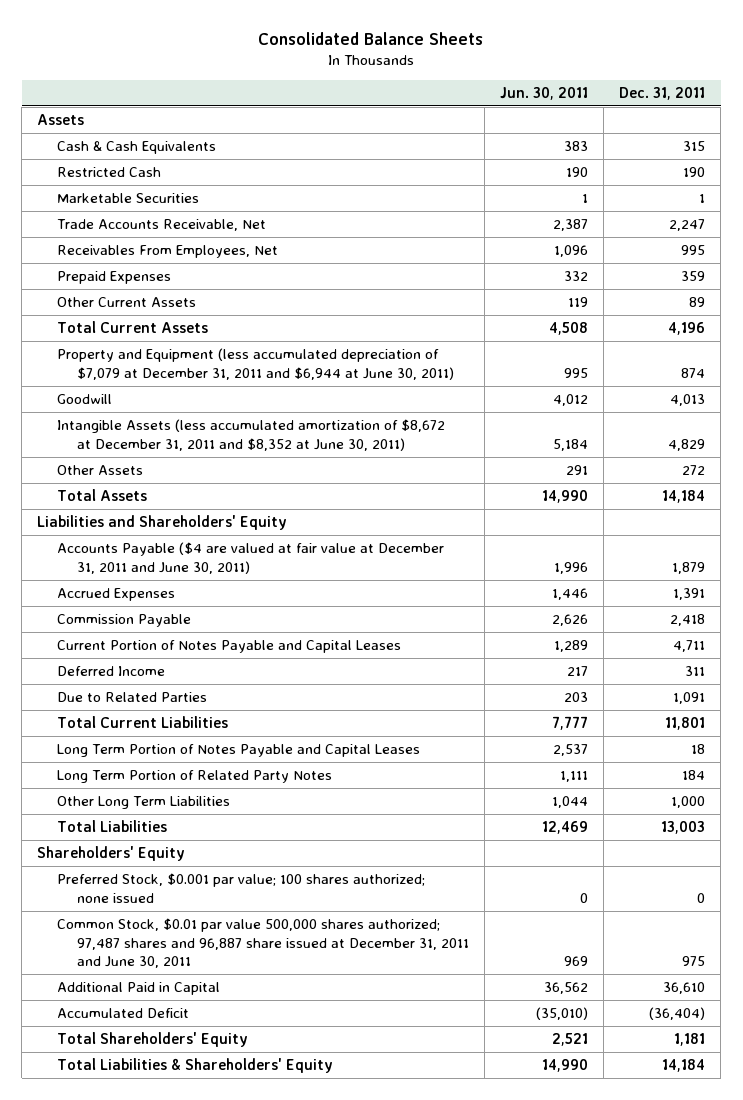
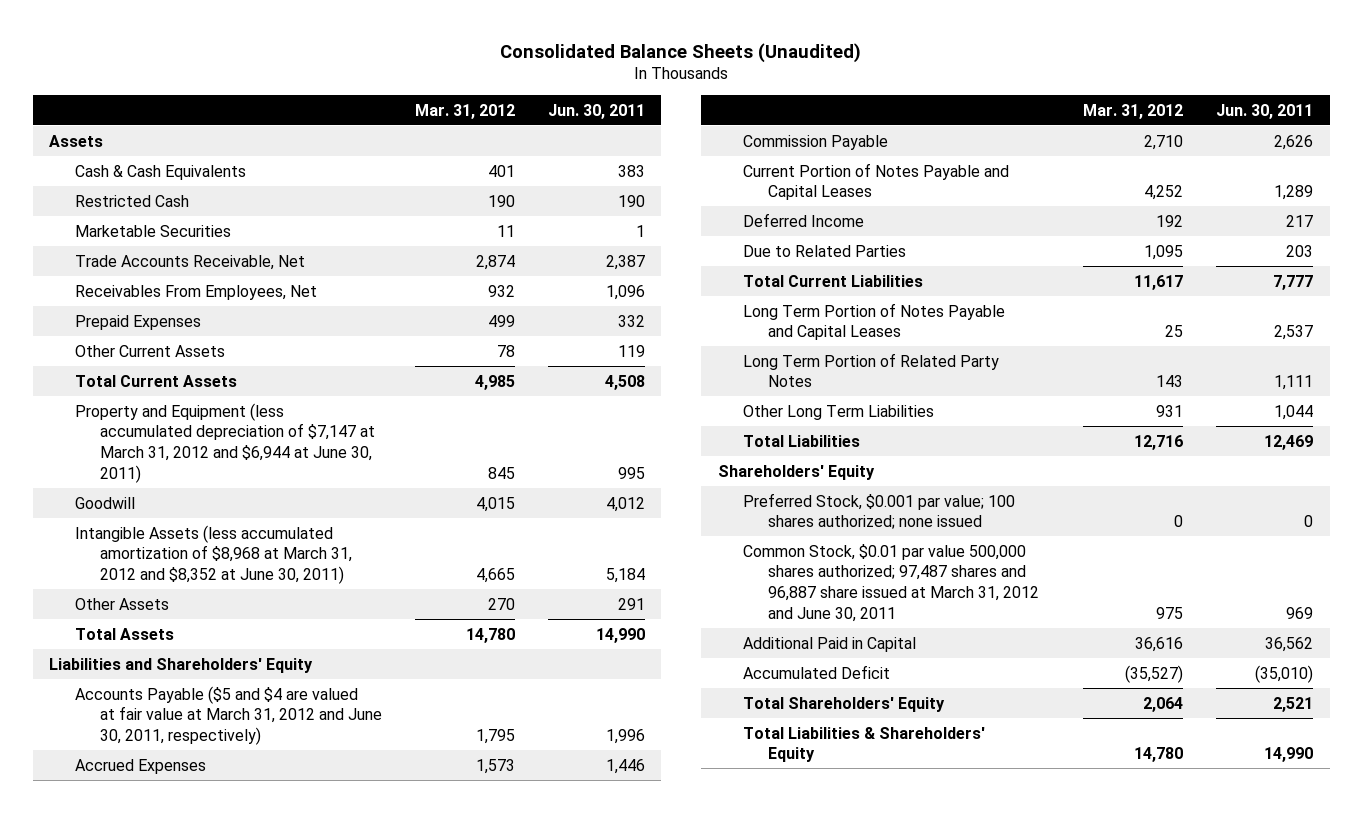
- Consolidated Balance Sheets
+ Consolidated Balance Sheets (Unaudited)
- | Jun. 30, 2011 | Dec. 31, 2011
+ | Mar. 31, 2012 | Jun. 30, 2011
- Property and Equipment (less accumulated depreciation of $7,079 at December 31, 2011 and $6,944 at June 30, 2011) | 995 | 874
+ Property and Equipment (less accumulated depreciation of $7,147 at March 31, 2012 and $6,944 at June 30, 2011) | 845 | 995
- Intangible Assets (less accumulated amortization of $8,672 at December 31, 2011 and $8,352 at June 30, 2011) | 5,184 | 4,829
+ Intangible Assets (less accumulated amortization of $8,968 at March 31, 2012 and $8,352 at June 30, 2011) | 4,665 | 5,184
- Accounts Payable ($4 are valued at fair value at December 31, 2011 and June 30, 2011) | 1,996 | 1,879
+ Accounts Payable ($5 and $4 are valued at fair value at March 31, 2012 and June 30, 2011, respectively) | 1,795 | 1,996
- Common Stock, $0.01 par value 500,000 shares authorized; 97,487 shares and 96,887 share issued at December 31, 2011 and June 30, 2011 | 969 | 975
+ Common Stock, $0.01 par value 500,000 shares authorized; 97,487 shares and 96,887 share issued at March 31, 2012 and June 30, 2011 | 975 | 969

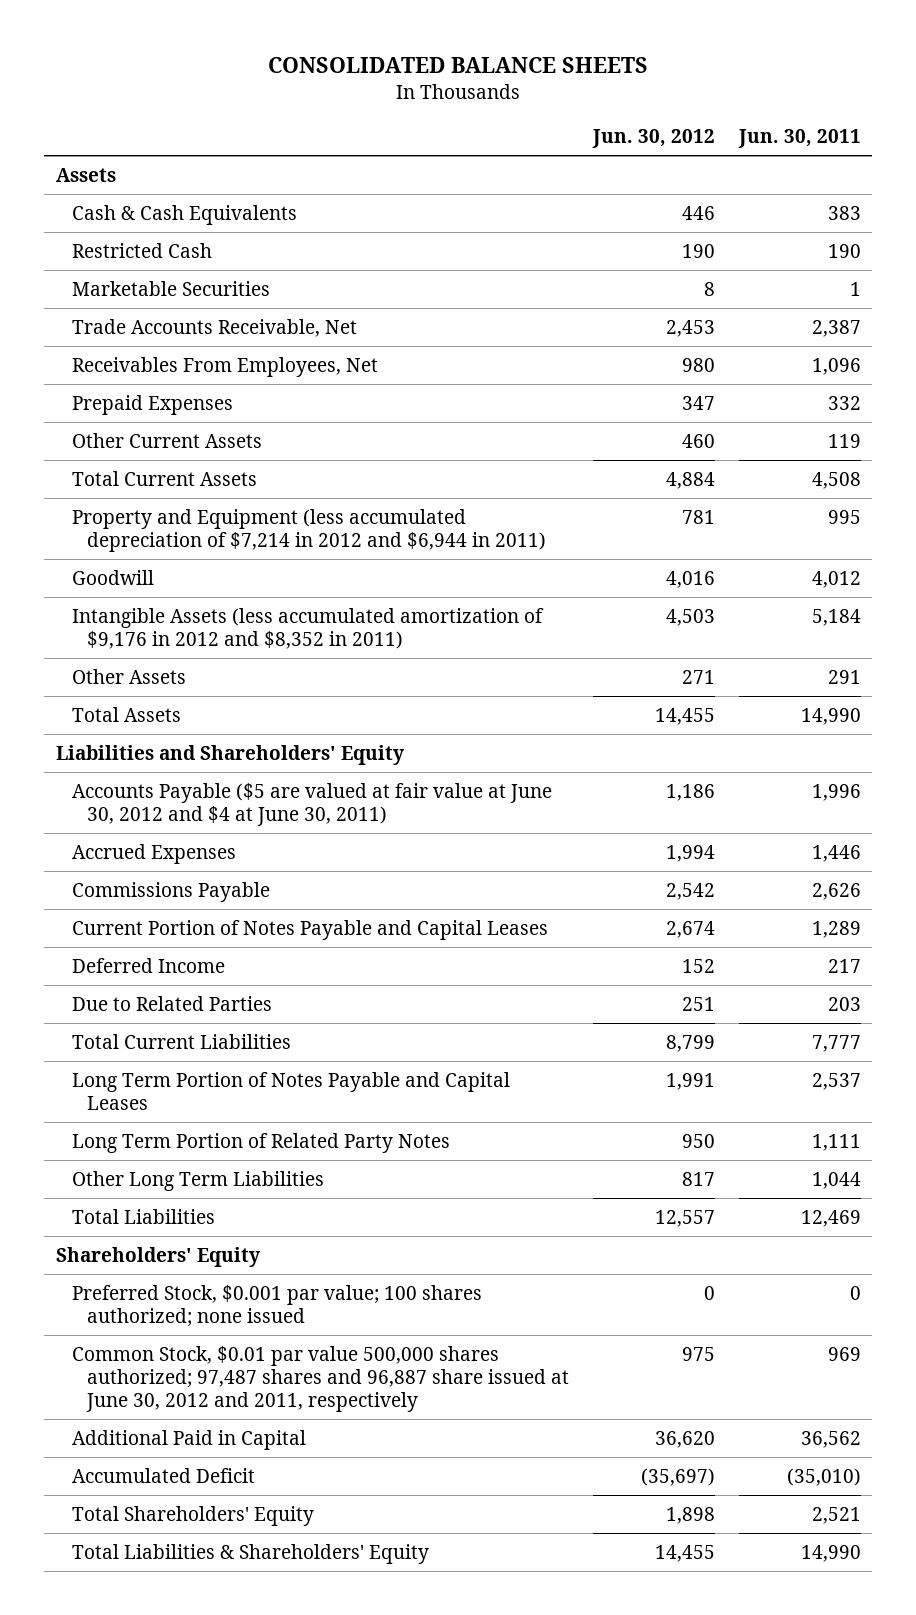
- Consolidated Balance Sheets (Unaudited)
+ CONSOLIDATED BALANCE SHEETS
- | Mar. 31, 2012 | Jun. 30, 2011
+ | Jun. 30, 2012 | Jun. 30, 2011
- Property and Equipment (less accumulated depreciation of $7,147 at March 31, 2012 and $6,944 at June 30, 2011) | 845 | 995
+ Property and Equipment (less accumulated depreciation of $7,214 in 2012 and $6,944 in 2011) | 781 | 995
- Intangible Assets (less accumulated amortization of $8,968 at March 31, 2012 and $8,352 at June 30, 2011) | 4,665 | 5,184
+ Intangible Assets (less accumulated amortization of $9,176 in 2012 and $8,352 in 2011) | 4,503 | 5,184
- Accounts Payable ($5 and $4 are valued at fair value at March 31, 2012 and June 30, 2011, respectively) | 1,795 | 1,996
+ Accounts Payable ($5 are valued at fair value at June 30, 2012 and $4 at June 30, 2011) | 1,186 | 1,996
- Commission Payable | 2,710 | 2,626
+ Commissions Payable | 2,542 | 2,626
- Common Stock, $0.01 par value 500,000 shares authorized; 97,487 shares and 96,887 share issued at March 31, 2012 and June 30, 2011 | 975 | 969
+ Common Stock, $0.01 par value 500,000 shares authorized; 97,487 shares and 96,887 share issued at June 30, 2012 and 2011, respectively | 975 | 969

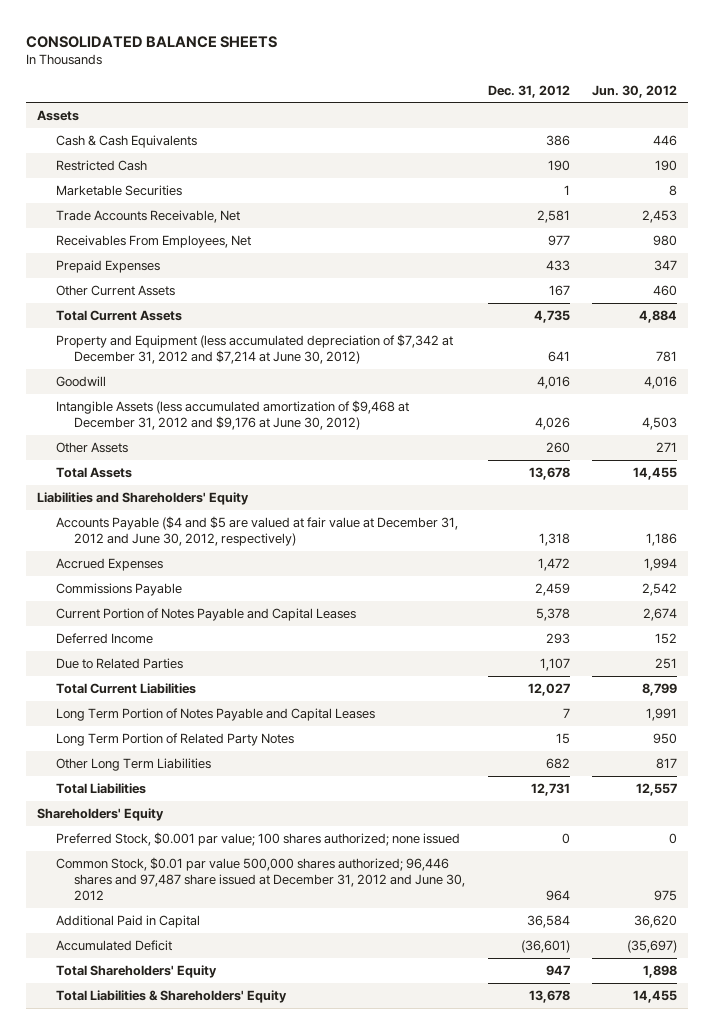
- | Jun. 30, 2012 | Jun. 30, 2011
+ | Dec. 31, 2012 | Jun. 30, 2012
- Property and Equipment (less accumulated depreciation of $7,214 in 2012 and $6,944 in 2011) | 781 | 995
+ Property and Equipment (less accumulated depreciation of $7,342 at December 31, 2012 and $7,214 at June 30, 2012) | 641 | 781
- Intangible Assets (less accumulated amortization of $9,176 in 2012 and $8,352 in 2011) | 4,503 | 5,184
+ Intangible Assets (less accumulated amortization of $9,468 at December 31, 2012 and $9,176 at June 30, 2012) | 4,026 | 4,503
- Accounts Payable ($5 are valued at fair value at June 30, 2012 and $4 at June 30, 2011) | 1,186 | 1,996
+ Accounts Payable ($4 and $5 are valued at fair value at December 31, 2012 and June 30, 2012, respectively) | 1,318 | 1,186
- Common Stock, $0.01 par value 500,000 shares authorized; 97,487 shares and 96,887 share issued at June 30, 2012 and 2011, respectively | 975 | 969
+ Common Stock, $0.01 par value 500,000 shares authorized; 96,446 shares and 97,487 share issued at December 31, 2012 and June 30, 2012 | 964 | 975

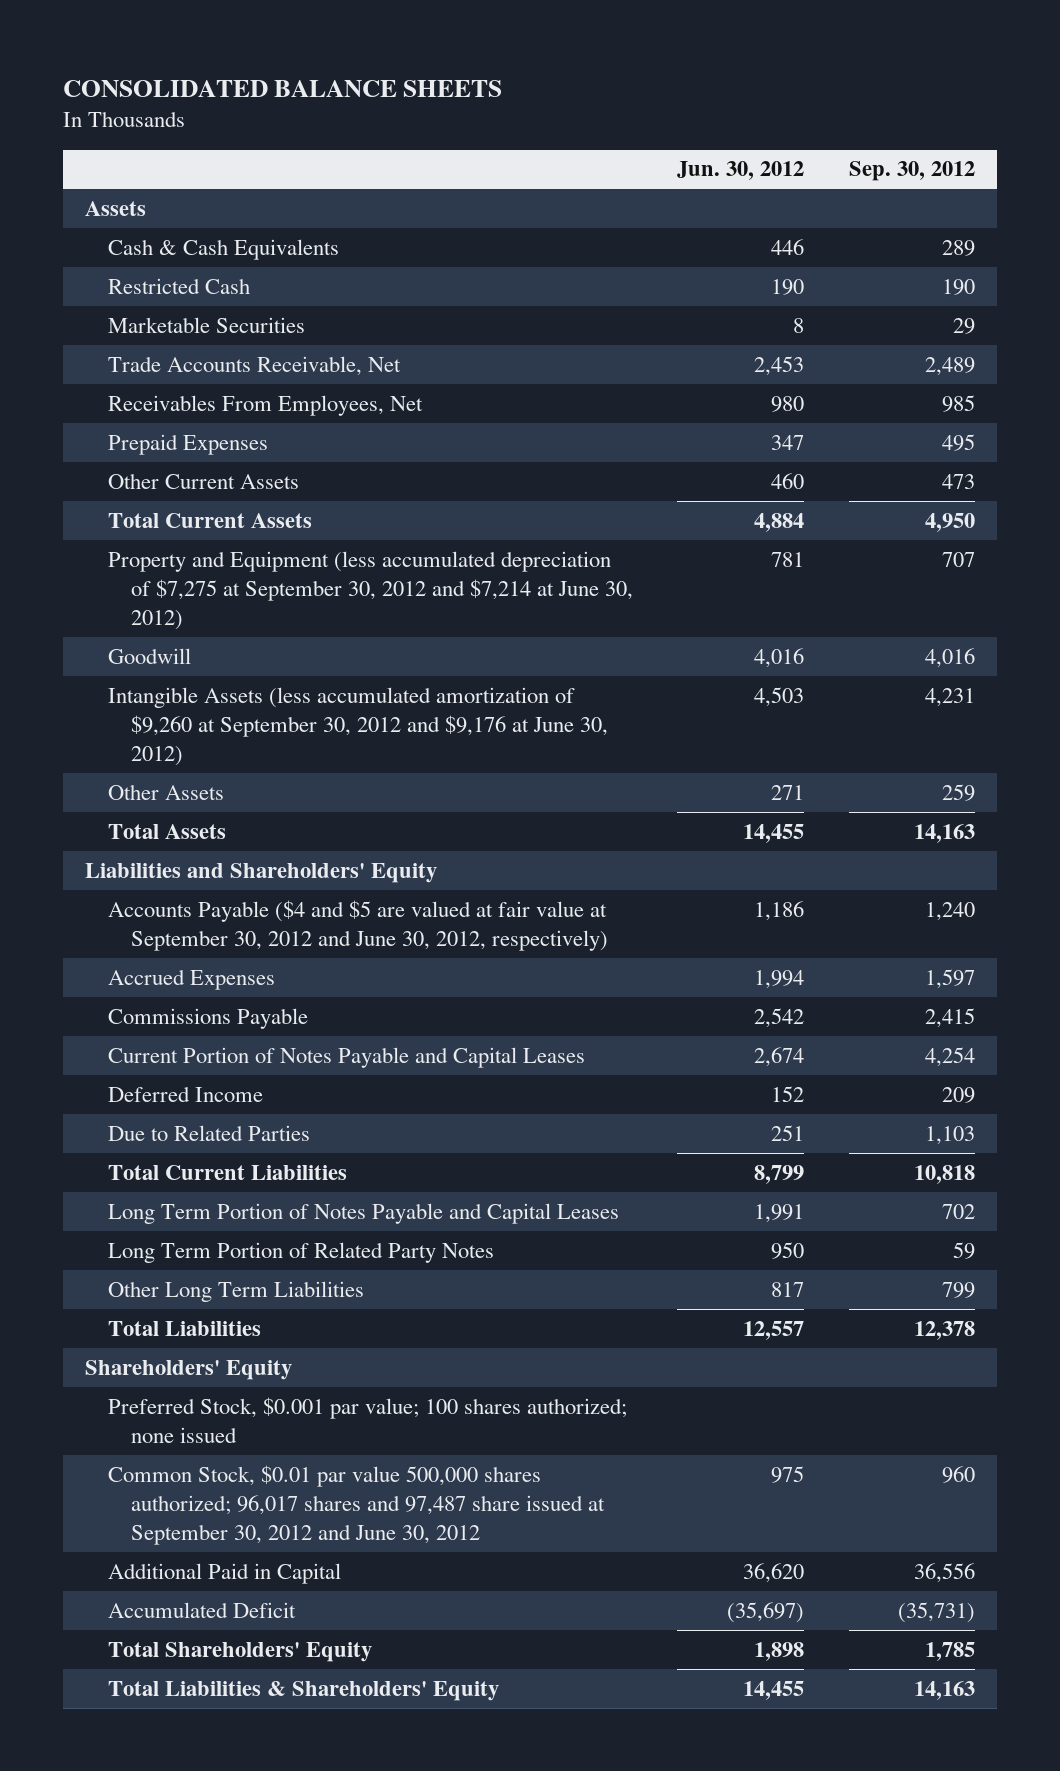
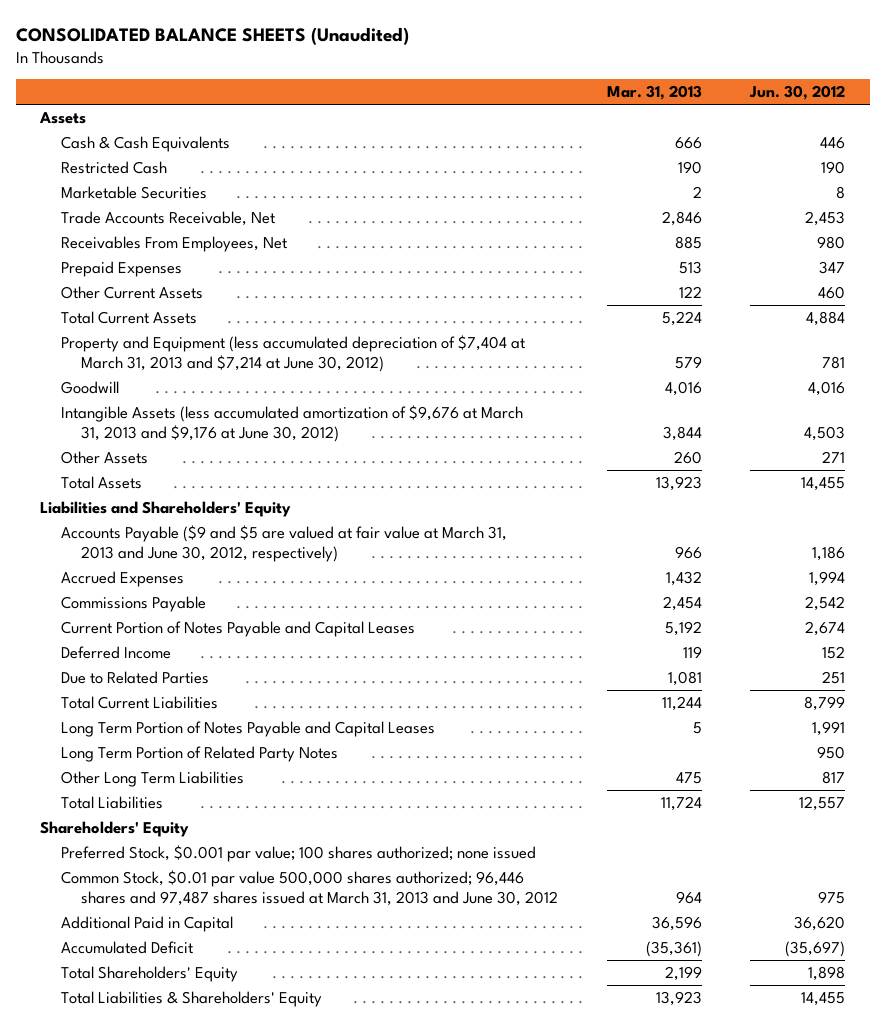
- CONSOLIDATED BALANCE SHEETS
+ CONSOLIDATED BALANCE SHEETS (Unaudited)
- | Jun. 30, 2012 | Sep. 30, 2012
+ | Mar. 31, 2013 | Jun. 30, 2012
- Property and Equipment (less accumulated depreciation of $7,275 at September 30, 2012 and $7,214 at June 30, 2012) | 781 | 707
+ Property and Equipment (less accumulated depreciation of $7,404 at March 31, 2013 and $7,214 at June 30, 2012) | 579 | 781
- Intangible Assets (less accumulated amortization of $9,260 at September 30, 2012 and $9,176 at June 30, 2012) | 4,503 | 4,231
+ Intangible Assets (less accumulated amortization of $9,676 at March 31, 2013 and $9,176 at June 30, 2012) | 3,844 | 4,503
- Accounts Payable ($4 and $5 are valued at fair value at September 30, 2012 and June 30, 2012, respectively) | 1,186 | 1,240
+ Accounts Payable ($9 and $5 are valued at fair value at March 31, 2013 and June 30, 2012, respectively) | 966 | 1,186
- Common Stock, $0.01 par value 500,000 shares authorized; 96,017 shares and 97,487 share issued at September 30, 2012 and June 30, 2012 | 975 | 960
+ Common Stock, $0.01 par value 500,000 shares authorized; 96,446 shares and 97,487 shares issued at March 31, 2013 and June 30, 2012 | 964 | 975

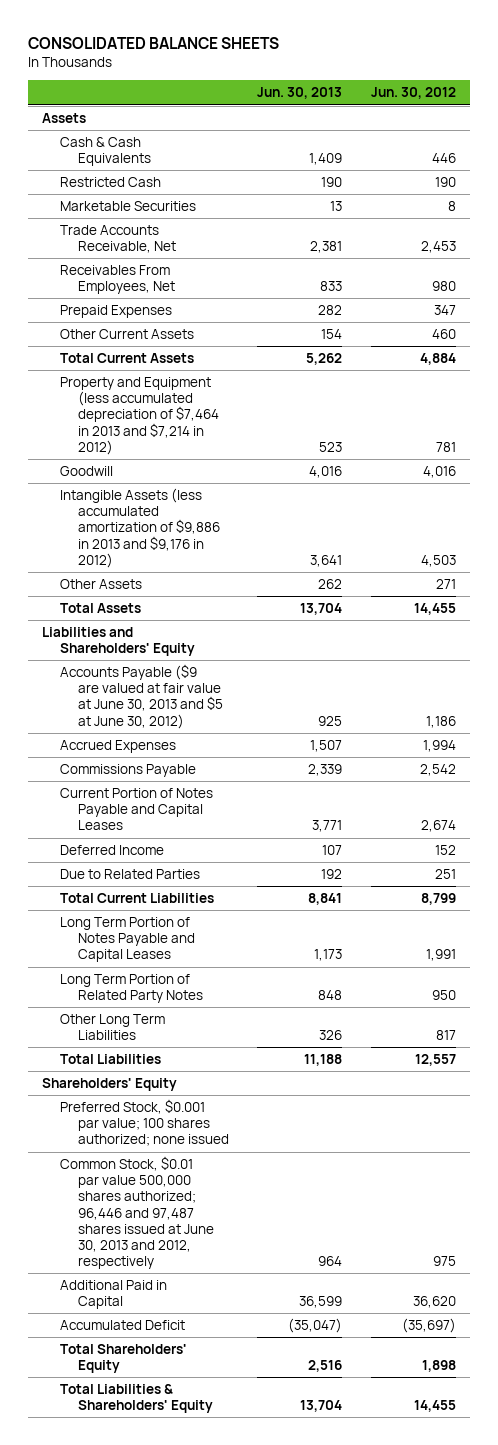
- CONSOLIDATED BALANCE SHEETS (Unaudited)
+ CONSOLIDATED BALANCE SHEETS
- | Mar. 31, 2013 | Jun. 30, 2012
+ | Jun. 30, 2013 | Jun. 30, 2012
- Property and Equipment (less accumulated depreciation of $7,404 at March 31, 2013 and $7,214 at June 30, 2012) | 579 | 781
+ Property and Equipment (less accumulated depreciation of $7,464 in 2013 and $7,214 in 2012) | 523 | 781
- Intangible Assets (less accumulated amortization of $9,676 at March 31, 2013 and $9,176 at June 30, 2012) | 3,844 | 4,503
+ Intangible Assets (less accumulated amortization of $9,886 in 2013 and $9,176 in 2012) | 3,641 | 4,503
- Accounts Payable ($9 and $5 are valued at fair value at March 31, 2013 and June 30, 2012, respectively) | 966 | 1,186
+ Accounts Payable ($9 are valued at fair value at June 30, 2013 and $5 at June 30, 2012) | 925 | 1,186
- Common Stock, $0.01 par value 500,000 shares authorized; 96,446 shares and 97,487 shares issued at March 31, 2013 and June 30, 2012 | 964 | 975
+ Common Stock, $0.01 par value 500,000 shares authorized; 96,446 and 97,487 shares issued at June 30, 2013 and 2012, respectively | 964 | 975

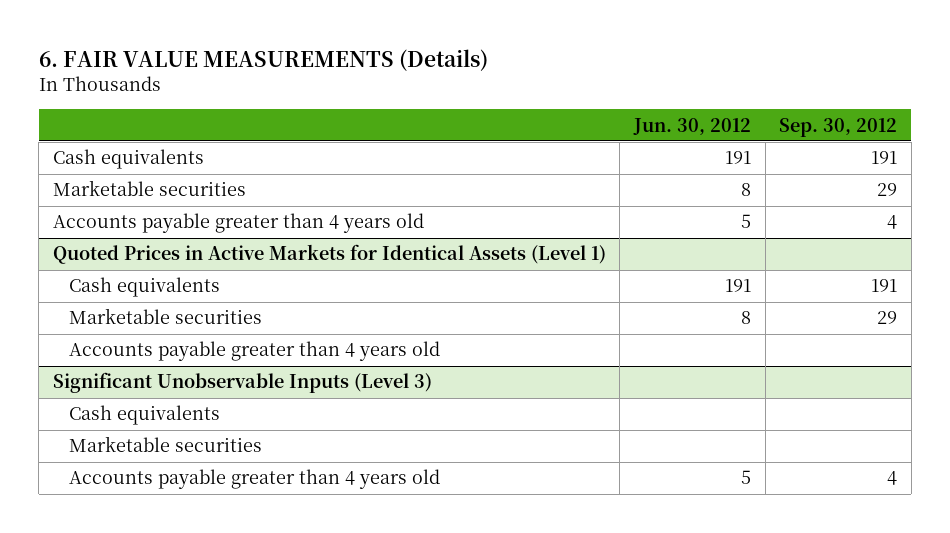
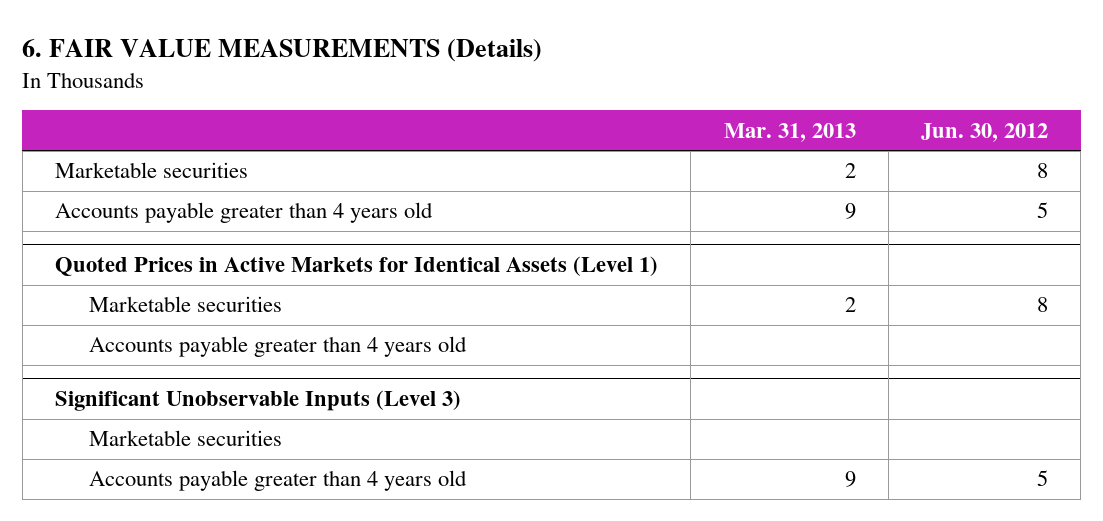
- | Jun. 30, 2012 | Sep. 30, 2012
+ | Mar. 31, 2013 | Jun. 30, 2012
- Cash equivalents | 191 | 191
@ Quoted Prices in Active Markets for Identical Assets (Level 1)
- Cash equivalents | 191 | 191
@ Significant Unobservable Inputs (Level 3)
- Cash equivalents

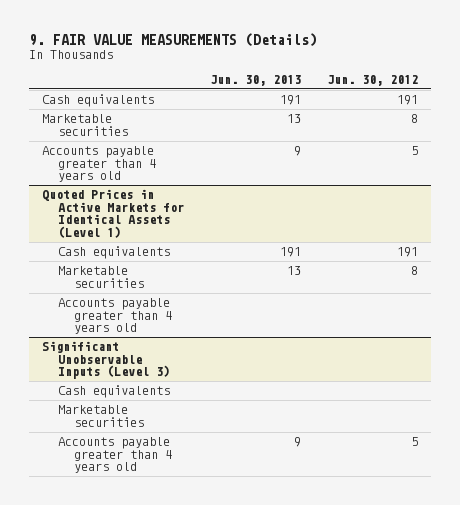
- 6. FAIR VALUE MEASUREMENTS (Details)
+ 9. FAIR VALUE MEASUREMENTS (Details)
- | Mar. 31, 2013 | Jun. 30, 2012
+ | Jun. 30, 2013 | Jun. 30, 2012
+ Cash equivalents | 191 | 191
@ Quoted Prices in Active Markets for Identical Assets (Level 1)
+ Cash equivalents | 191 | 191
@ Significant Unobservable Inputs (Level 3)
+ Cash equivalents

